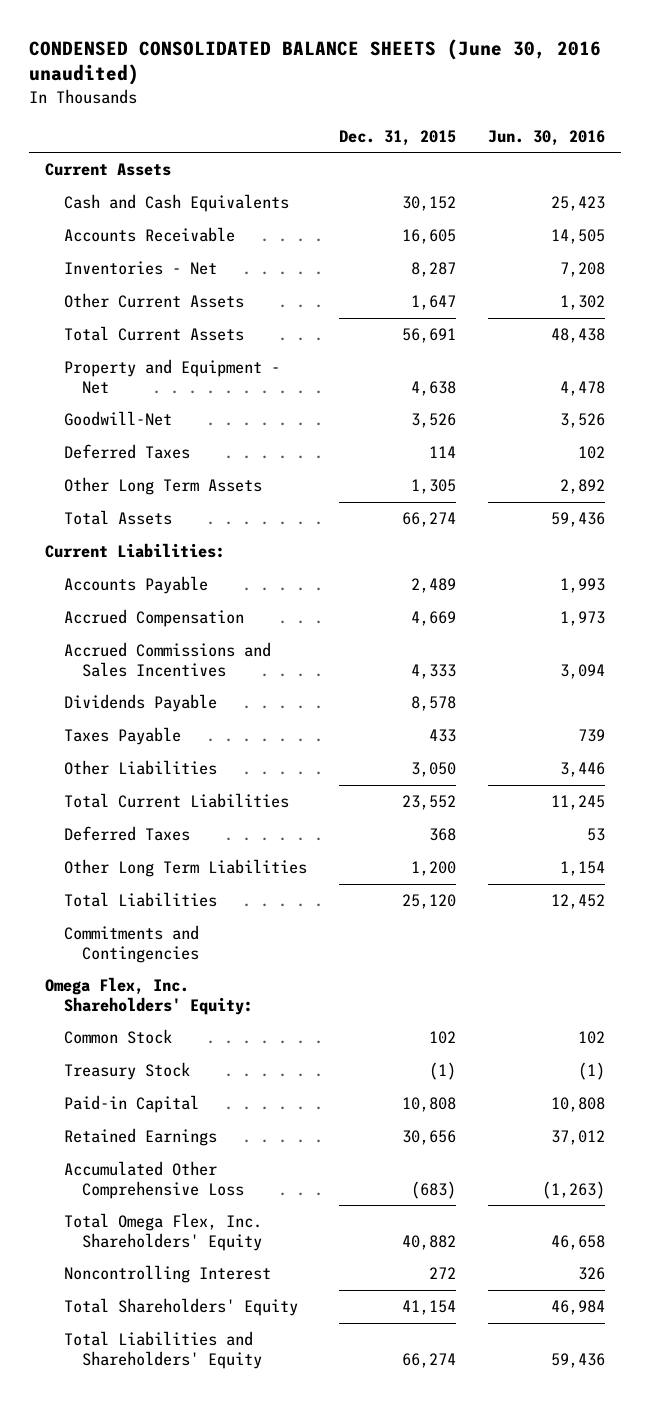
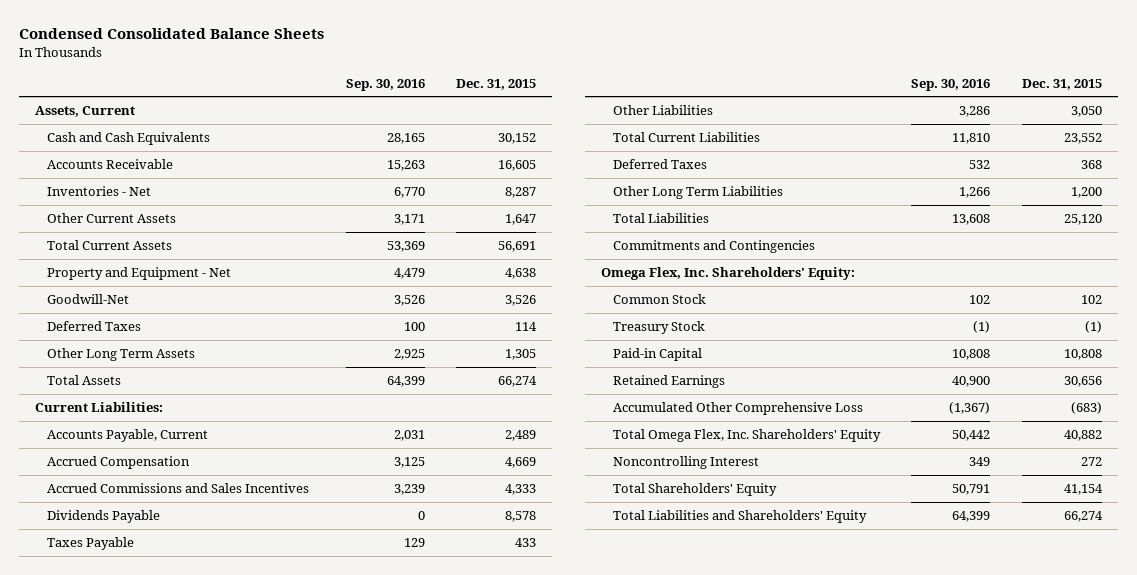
- CONDENSED CONSOLIDATED BALANCE SHEETS (June 30, 2016 unaudited)
+ Condensed Consolidated Balance Sheets
- | Dec. 31, 2015 | Jun. 30, 2016
+ | Sep. 30, 2016 | Dec. 31, 2015
- Current Assets
+ Assets, Current
- Accounts Payable | 2,489 | 1,993
+ Accounts Payable, Current | 2,031 | 2,489

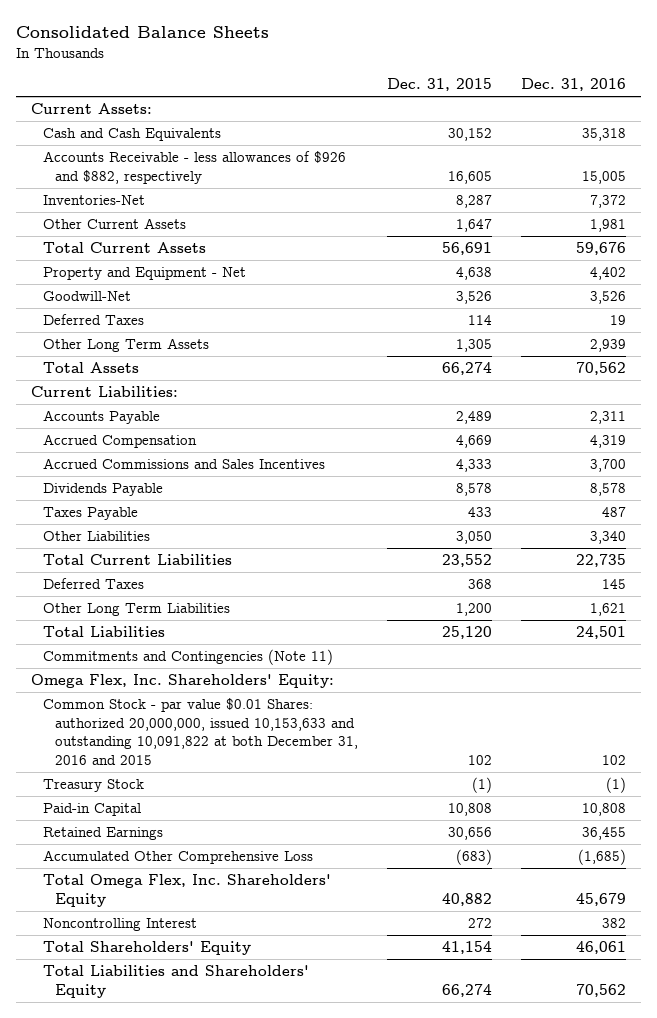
- Condensed Consolidated Balance Sheets
+ Consolidated Balance Sheets
- | Sep. 30, 2016 | Dec. 31, 2015
+ | Dec. 31, 2015 | Dec. 31, 2016
- Assets, Current
+ Current Assets:
- Accounts Receivable | 15,263 | 16,605
- Inventories - Net | 6,770 | 8,287
+ Accounts Receivable - less allowances of $926 and $882, respectively | 16,605 | 15,005
+ Inventories-Net | 8,287 | 7,372
- Accounts Payable, Current | 2,031 | 2,489
+ Accounts Payable | 2,489 | 2,311
- Commitments and Contingencies
+ Commitments and Contingencies (Note 11)
- Common Stock | 102 | 102
+ Common Stock - par value $0.01 Shares: authorized 20,000,000, issued 10,153,633 and outstanding 10,091,822 at both December 31, 2016 and 2015 | 102 | 102

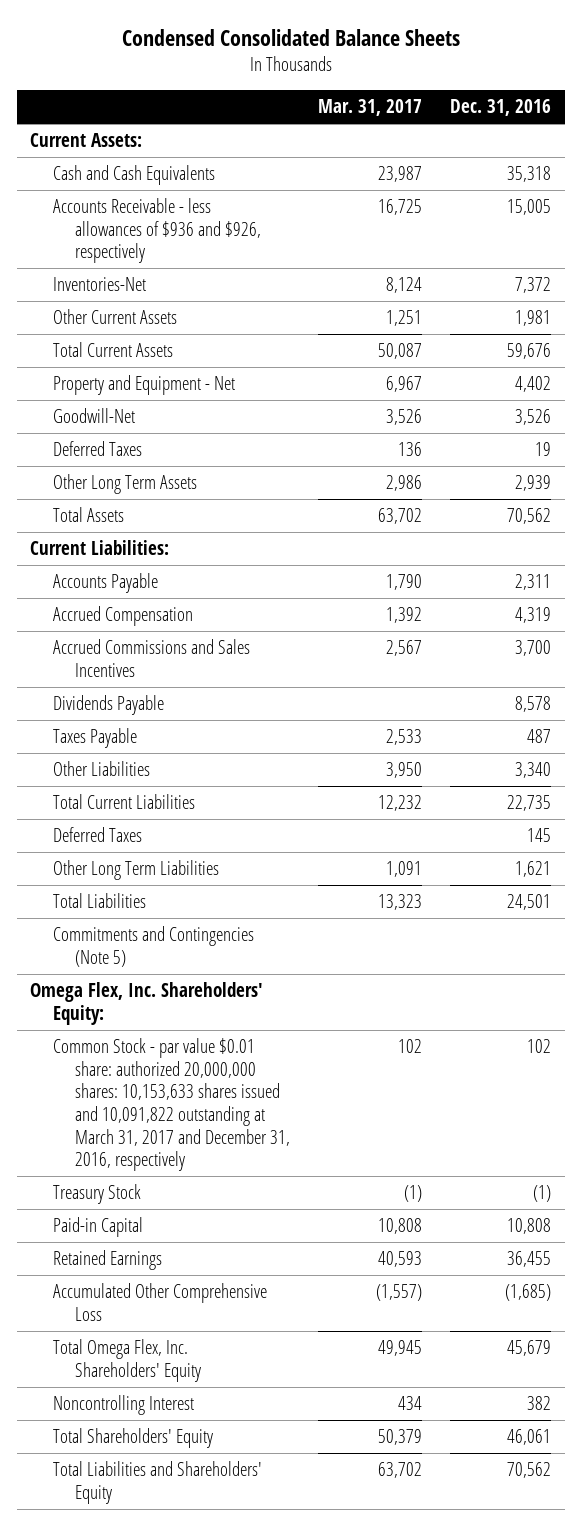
- Consolidated Balance Sheets
+ Condensed Consolidated Balance Sheets
- | Dec. 31, 2015 | Dec. 31, 2016
+ | Mar. 31, 2017 | Dec. 31, 2016
- Accounts Receivable - less allowances of $926 and $882, respectively | 16,605 | 15,005
+ Accounts Receivable - less allowances of $936 and $926, respectively | 16,725 | 15,005
- Commitments and Contingencies (Note 11)
+ Commitments and Contingencies (Note 5)
- Common Stock - par value $0.01 Shares: authorized 20,000,000, issued 10,153,633 and outstanding 10,091,822 at both December 31, 2016 and 2015 | 102 | 102
+ Common Stock - par value $0.01 share: authorized 20,000,000 shares: 10,153,633 shares issued and 10,091,822 outstanding at March 31, 2017 and December 31, 2016, respectively | 102 | 102

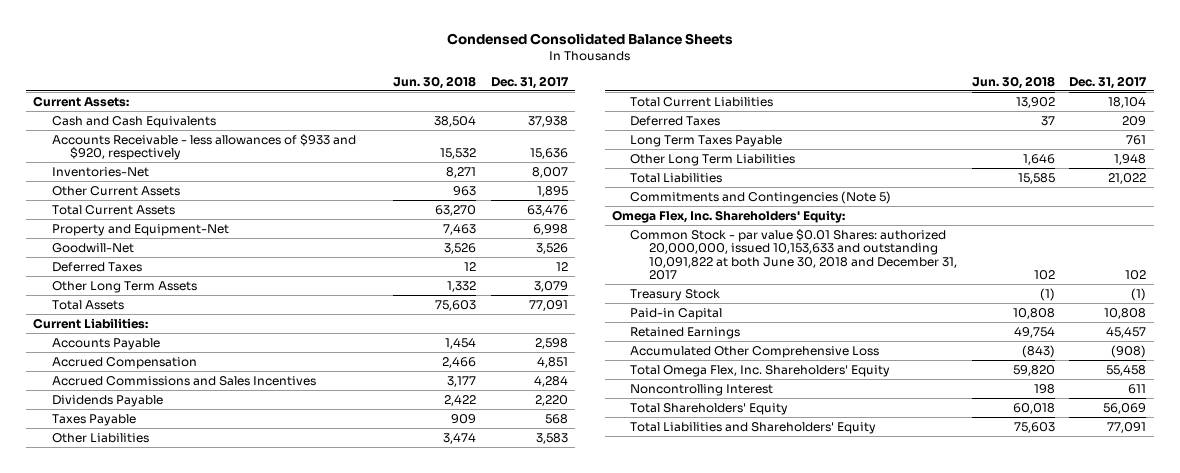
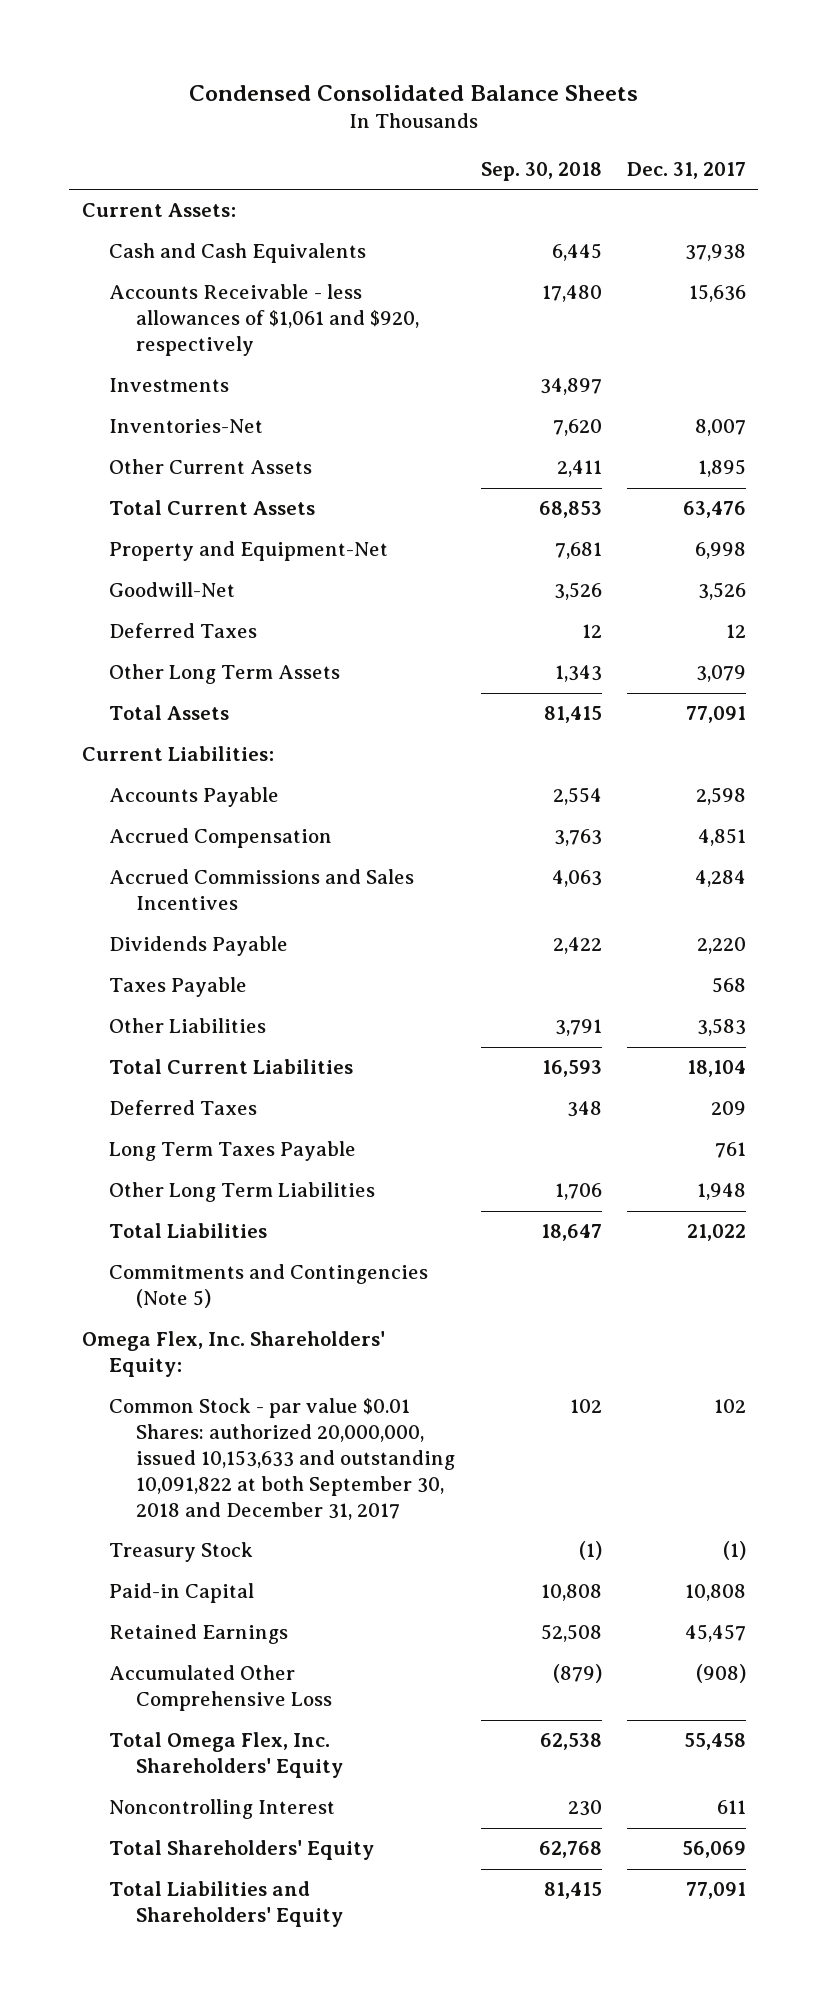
- | Jun. 30, 2018 | Dec. 31, 2017
+ | Sep. 30, 2018 | Dec. 31, 2017
- Accounts Receivable - less allowances of $933 and $920, respectively | 15,532 | 15,636
+ Accounts Receivable - less allowances of $1,061 and $920, respectively | 17,480 | 15,636
+ Investments | 34,897 |
- Common Stock - par value $0.01 Shares: authorized 20,000,000, issued 10,153,633 and outstanding 10,091,822 at both June 30, 2018 and December 31, 2017 | 102 | 102
+ Common Stock - par value $0.01 Shares: authorized 20,000,000, issued 10,153,633 and outstanding 10,091,822 at both September 30, 2018 and December 31, 2017 | 102 | 102

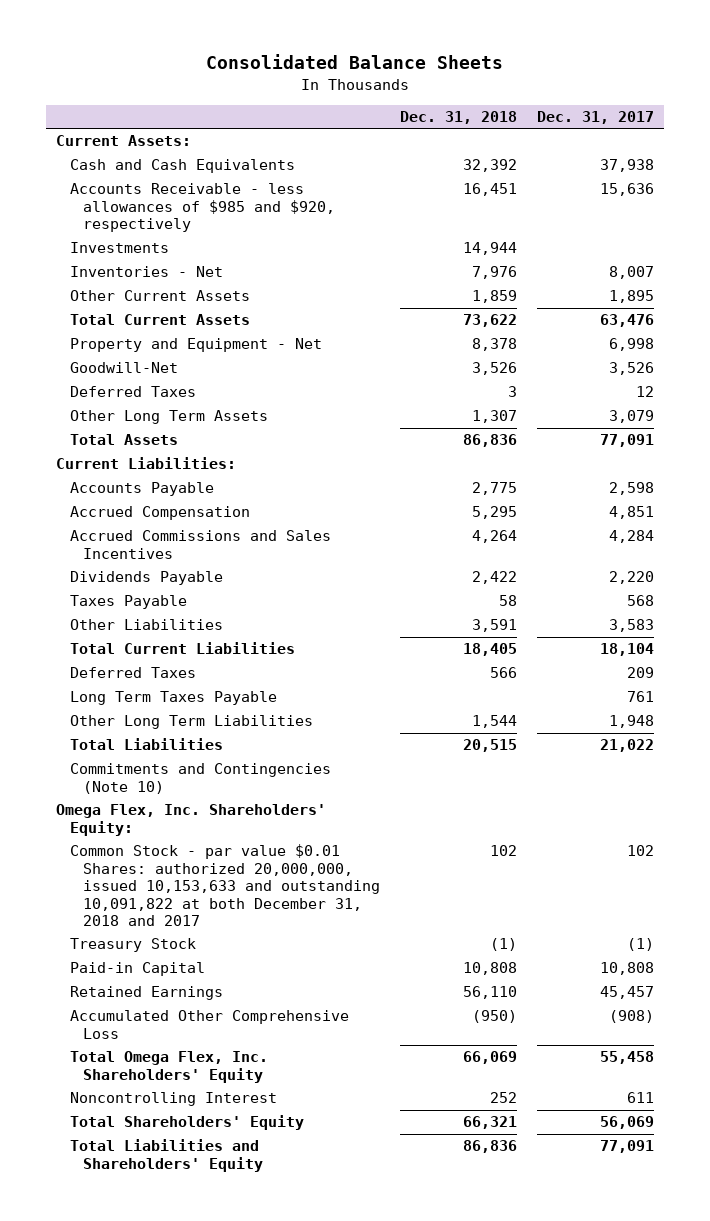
- Condensed Consolidated Balance Sheets
+ Consolidated Balance Sheets
- | Sep. 30, 2018 | Dec. 31, 2017
+ | Dec. 31, 2018 | Dec. 31, 2017
- Accounts Receivable - less allowances of $1,061 and $920, respectively | 17,480 | 15,636
+ Accounts Receivable - less allowances of $985 and $920, respectively | 16,451 | 15,636
- Inventories-Net | 7,620 | 8,007
+ Inventories - Net | 7,976 | 8,007
- Property and Equipment-Net | 7,681 | 6,998
+ Property and Equipment - Net | 8,378 | 6,998
- Commitments and Contingencies (Note 5)
+ Commitments and Contingencies (Note 10)
- Common Stock - par value $0.01 Shares: authorized 20,000,000, issued 10,153,633 and outstanding 10,091,822 at both September 30, 2018 and December 31, 2017 | 102 | 102
+ Common Stock - par value $0.01 Shares: authorized 20,000,000, issued 10,153,633 and outstanding 10,091,822 at both December 31, 2018 and 2017 | 102 | 102

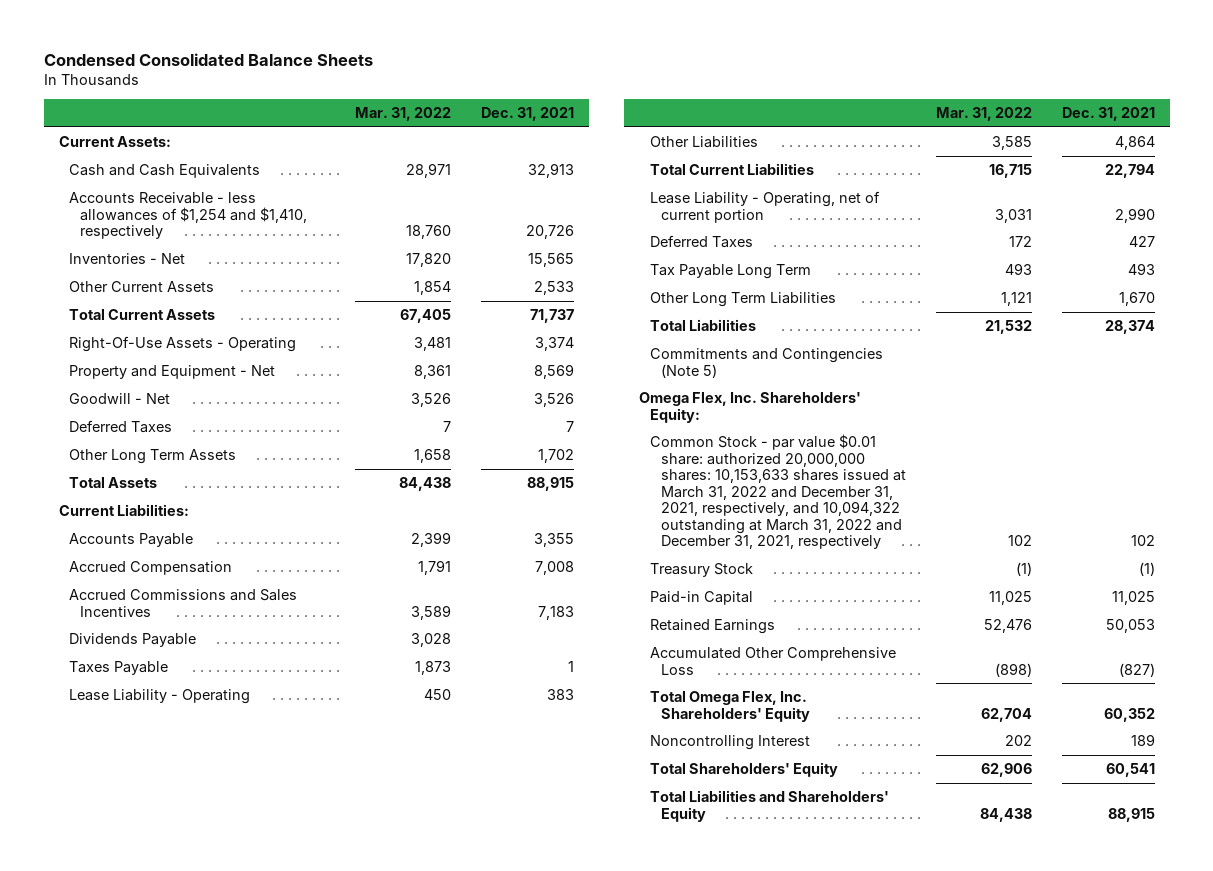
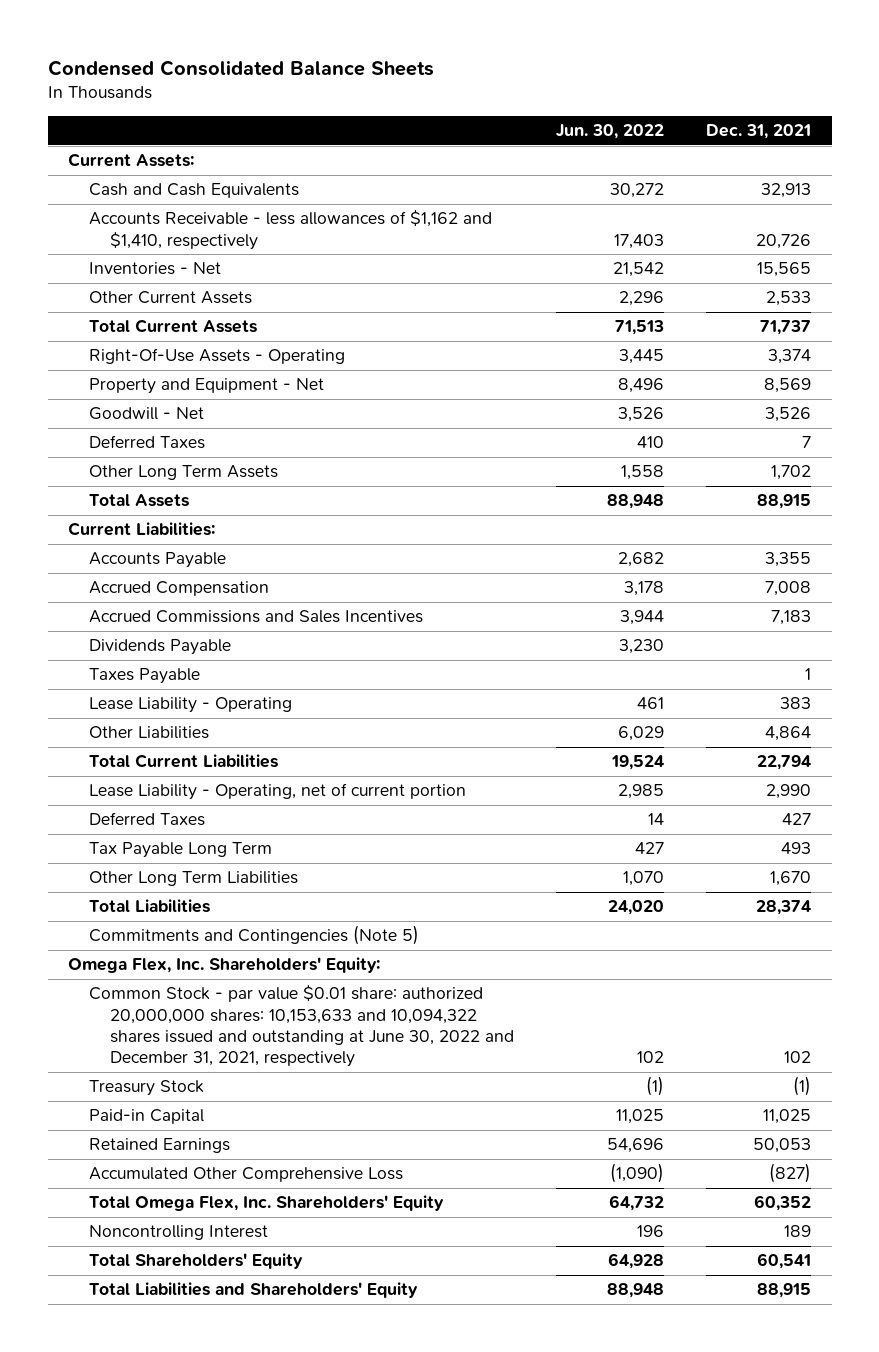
- | Mar. 31, 2022 | Dec. 31, 2021
+ | Jun. 30, 2022 | Dec. 31, 2021
- Accounts Receivable - less allowances of $1,254 and $1,410, respectively | 18,760 | 20,726
+ Accounts Receivable - less allowances of $1,162 and $1,410, respectively | 17,403 | 20,726
- Common Stock - par value $0.01 share: authorized 20,000,000 shares: 10,153,633 shares issued at March 31, 2022 and December 31, 2021, respectively, and 10,094,322 outstanding at March 31, 2022 and December 31, 2021, respectively | 102 | 102
+ Common Stock - par value $0.01 share: authorized 20,000,000 shares: 10,153,633 and 10,094,322 shares issued and outstanding at June 30, 2022 and December 31, 2021, respectively | 102 | 102

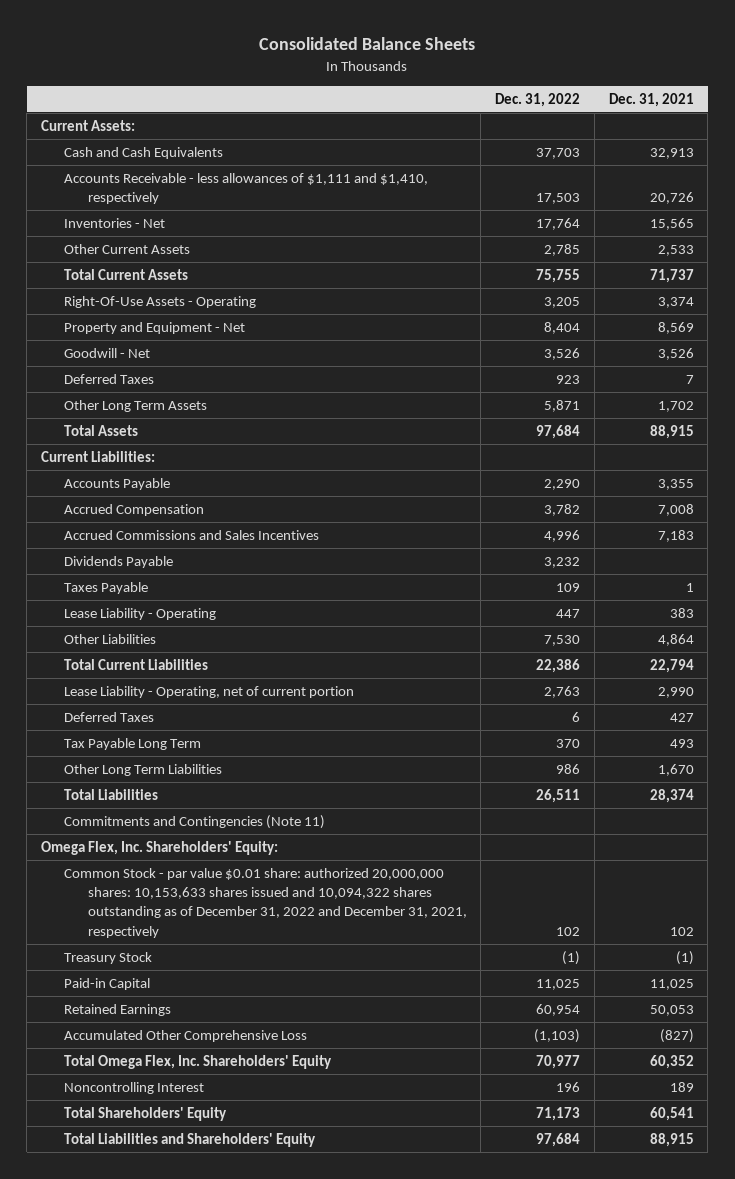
- Condensed Consolidated Balance Sheets
+ Consolidated Balance Sheets
- | Jun. 30, 2022 | Dec. 31, 2021
+ | Dec. 31, 2022 | Dec. 31, 2021
- Accounts Receivable - less allowances of $1,162 and $1,410, respectively | 17,403 | 20,726
+ Accounts Receivable - less allowances of $1,111 and $1,410, respectively | 17,503 | 20,726
- Commitments and Contingencies (Note 5)
+ Commitments and Contingencies (Note 11)
- Common Stock - par value $0.01 share: authorized 20,000,000 shares: 10,153,633 and 10,094,322 shares issued and outstanding at June 30, 2022 and December 31, 2021, respectively | 102 | 102
+ Common Stock - par value $0.01 share: authorized 20,000,000 shares: 10,153,633 shares issued and 10,094,322 shares outstanding as of December 31, 2022 and December 31, 2021, respectively | 102 | 102

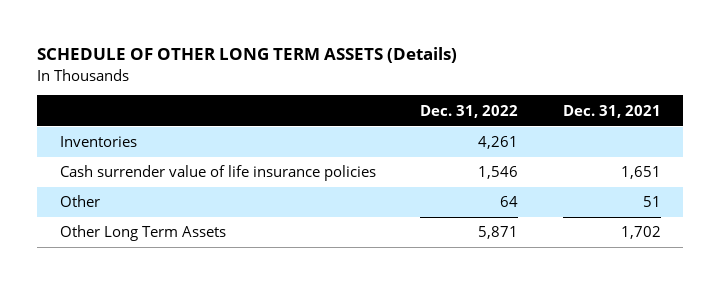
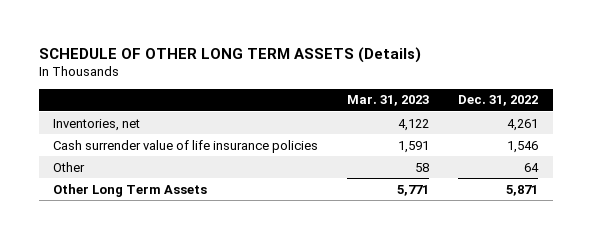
- | Dec. 31, 2022 | Dec. 31, 2021
+ | Mar. 31, 2023 | Dec. 31, 2022
- Inventories | 4,261 |
+ Inventories, net | 4,122 | 4,261

